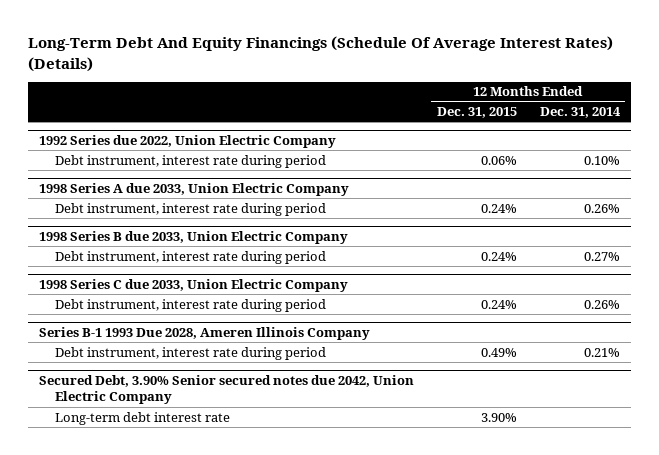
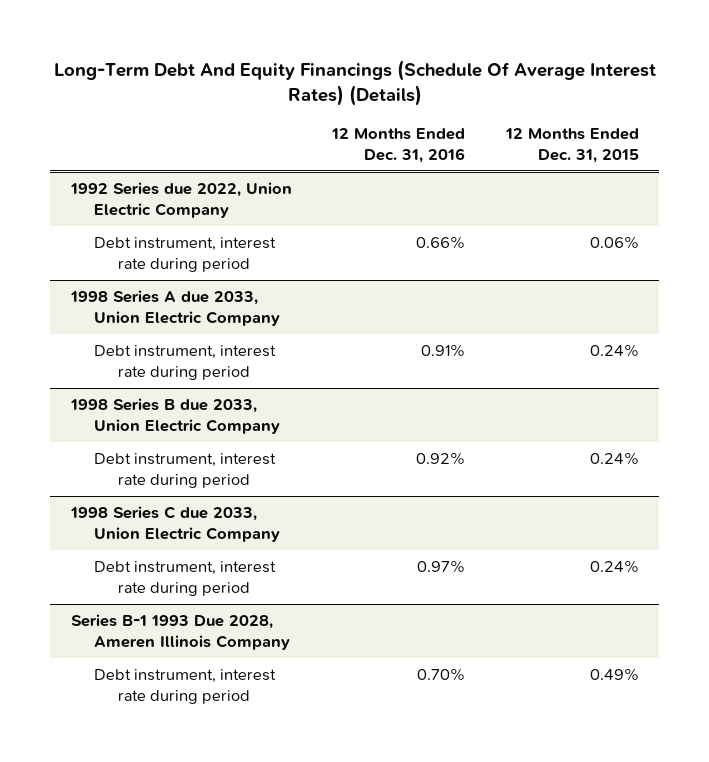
- | 12 Months Ended Dec. 31, 2015 | 12 Months Ended Dec. 31, 2014
+ | 12 Months Ended Dec. 31, 2016 | 12 Months Ended Dec. 31, 2015
- Secured Debt, 3.90% Senior secured notes due 2042, Union Electric Company
- Long-term debt interest rate | 3.90% |

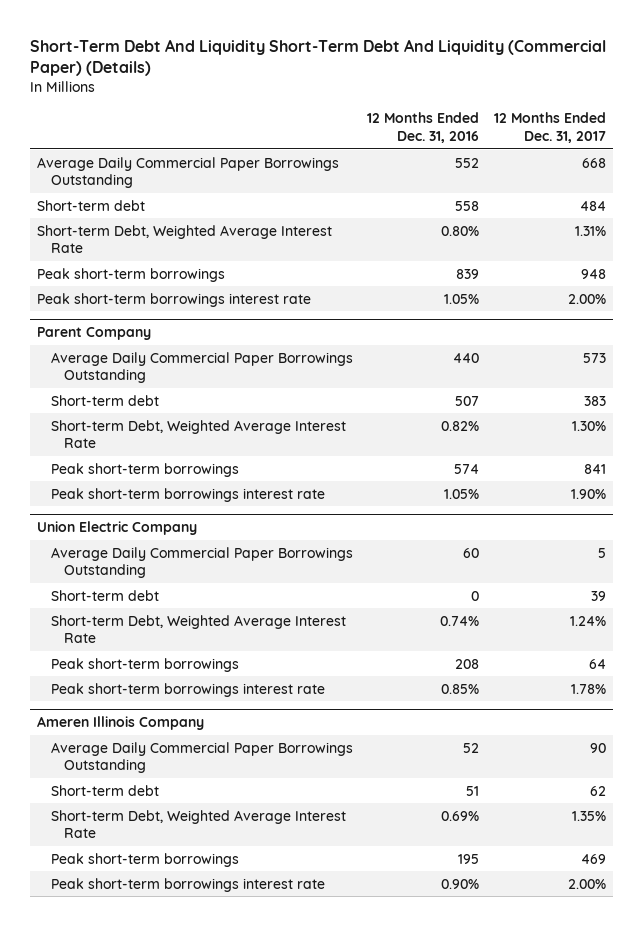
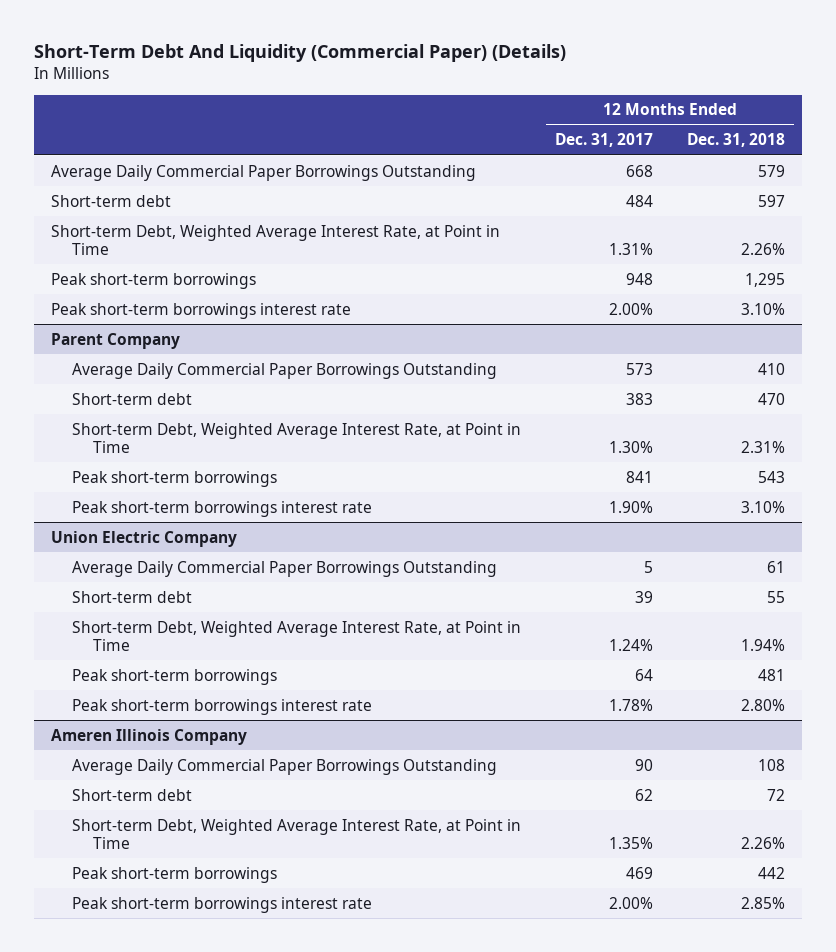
- Short-Term Debt And Liquidity Short-Term Debt And Liquidity (Commercial Paper) (Details)
+ Short-Term Debt And Liquidity (Commercial Paper) (Details)
- | 12 Months Ended Dec. 31, 2016 | 12 Months Ended Dec. 31, 2017
+ | 12 Months Ended Dec. 31, 2017 | 12 Months Ended Dec. 31, 2018
- Short-term Debt, Weighted Average Interest Rate | 0.80% | 1.31%
+ Short-term Debt, Weighted Average Interest Rate, at Point in Time | 1.31% | 2.26%
@ Parent Company
- Short-term Debt, Weighted Average Interest Rate | 0.82% | 1.30%
+ Short-term Debt, Weighted Average Interest Rate, at Point in Time | 1.30% | 2.31%
@ Union Electric Company
- Short-term Debt, Weighted Average Interest Rate | 0.74% | 1.24%
+ Short-term Debt, Weighted Average Interest Rate, at Point in Time | 1.24% | 1.94%
@ Ameren Illinois Company
- Short-term Debt, Weighted Average Interest Rate | 0.69% | 1.35%
+ Short-term Debt, Weighted Average Interest Rate, at Point in Time | 1.35% | 2.26%

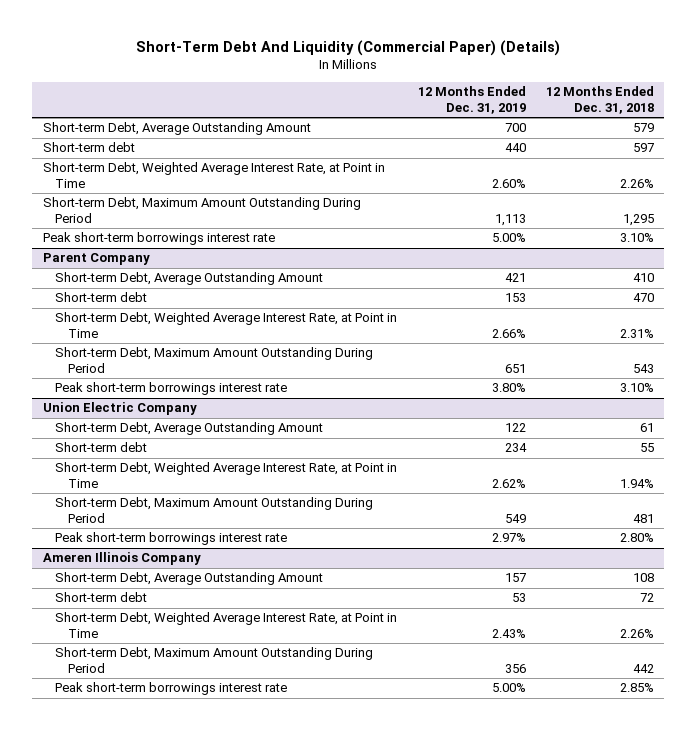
- | 12 Months Ended Dec. 31, 2017 | 12 Months Ended Dec. 31, 2018
+ | 12 Months Ended Dec. 31, 2019 | 12 Months Ended Dec. 31, 2018
- Average Daily Commercial Paper Borrowings Outstanding | 668 | 579
+ Short-term Debt, Average Outstanding Amount | 700 | 579
- Peak short-term borrowings | 948 | 1,295
+ Short-term Debt, Maximum Amount Outstanding During Period | 1,113 | 1,295
@ Parent Company
- Average Daily Commercial Paper Borrowings Outstanding | 573 | 410
+ Short-term Debt, Average Outstanding Amount | 421 | 410
- Peak short-term borrowings | 841 | 543
+ Short-term Debt, Maximum Amount Outstanding During Period | 651 | 543
@ Union Electric Company
- Average Daily Commercial Paper Borrowings Outstanding | 5 | 61
+ Short-term Debt, Average Outstanding Amount | 122 | 61
- Peak short-term borrowings | 64 | 481
+ Short-term Debt, Maximum Amount Outstanding During Period | 549 | 481
@ Ameren Illinois Company
- Average Daily Commercial Paper Borrowings Outstanding | 90 | 108
+ Short-term Debt, Average Outstanding Amount | 157 | 108
- Peak short-term borrowings | 469 | 442
+ Short-term Debt, Maximum Amount Outstanding During Period | 356 | 442

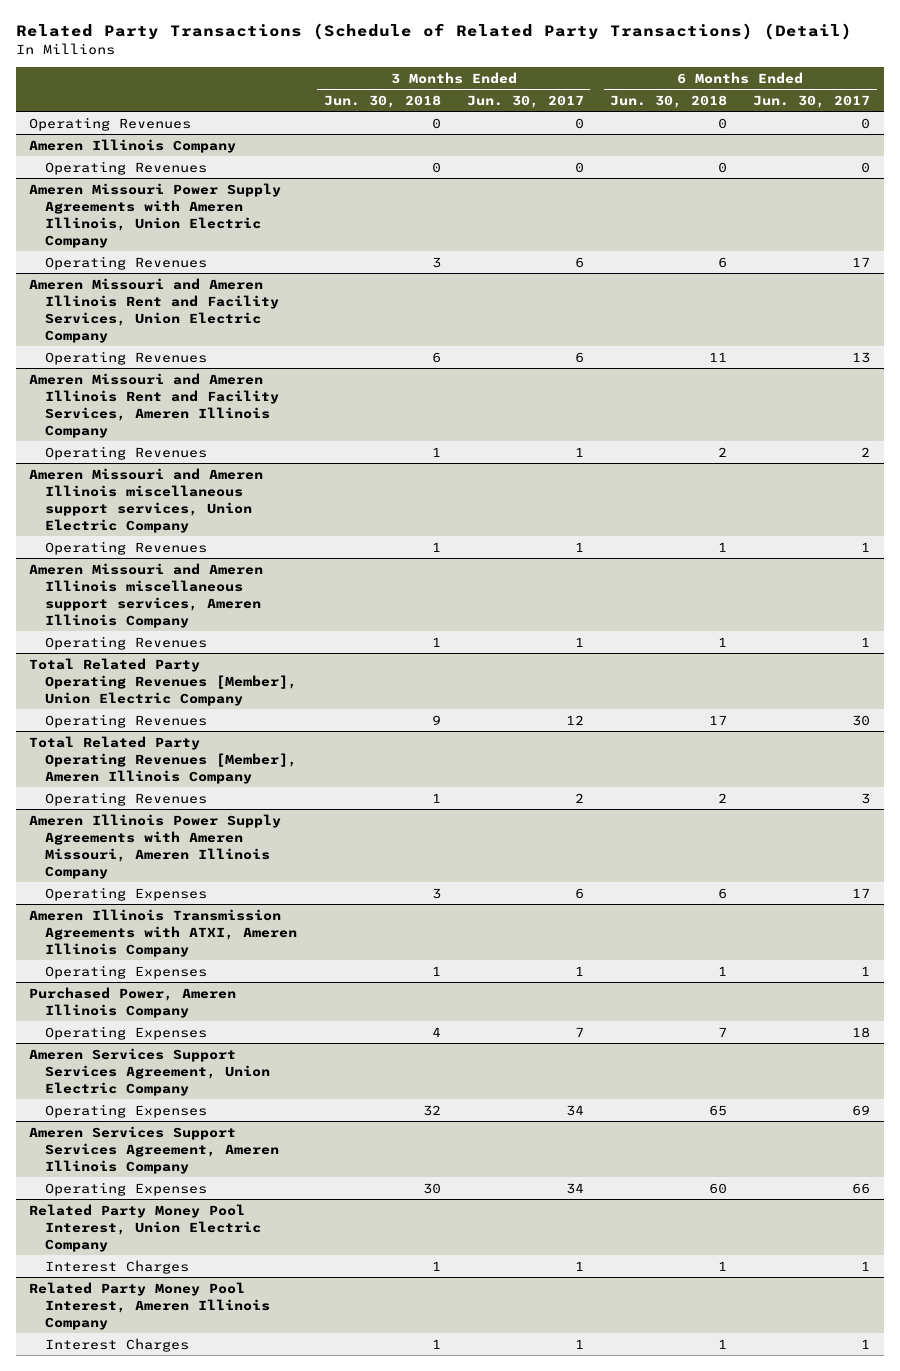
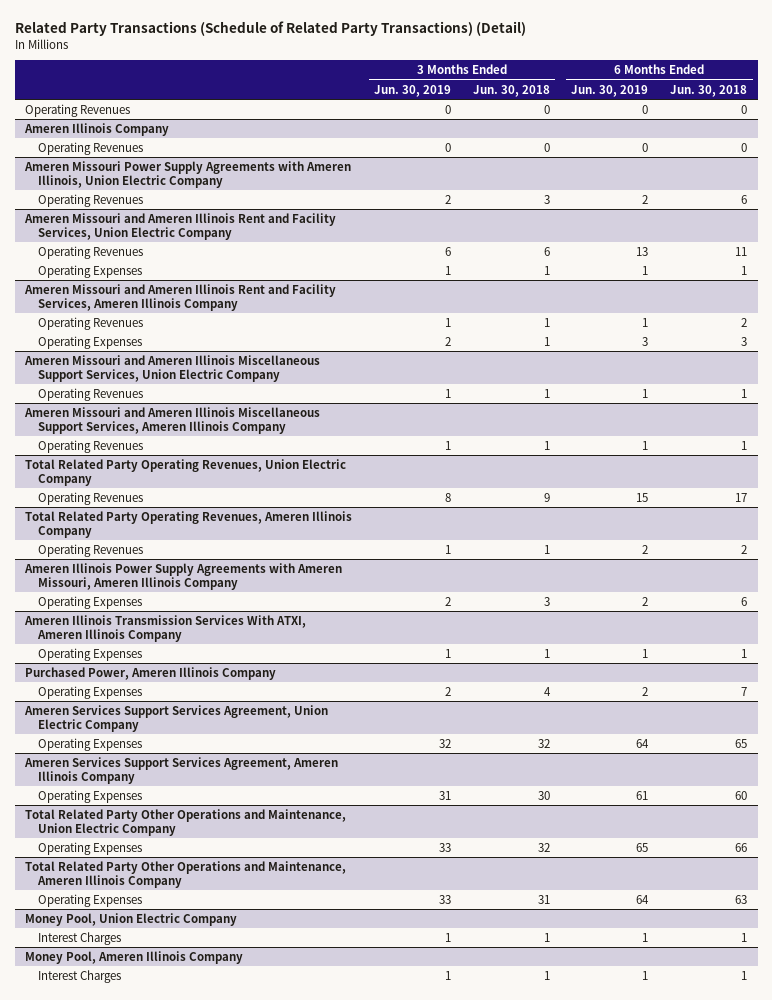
- | 3 Months Ended Jun. 30, 2018 | 3 Months Ended Jun. 30, 2017 | 6 Months Ended Jun. 30, 2018 | 6 Months Ended Jun. 30, 2017
+ | 3 Months Ended Jun. 30, 2019 | 3 Months Ended Jun. 30, 2018 | 6 Months Ended Jun. 30, 2019 | 6 Months Ended Jun. 30, 2018
@ Ameren Missouri and Ameren Illinois Rent and Facility Services, Union Electric Company
+ Operating Expenses | 1 | 1 | 1 | 1
- Ameren Missouri and Ameren Illinois miscellaneous support services, Union Electric Company
@ Ameren Missouri and Ameren Illinois Rent and Facility Services, Ameren Illinois Company
+ Operating Expenses | 2 | 1 | 3 | 3
+ Ameren Missouri and Ameren Illinois Miscellaneous Support Services, Union Electric Company
- Ameren Missouri and Ameren Illinois miscellaneous support services, Ameren Illinois Company
+ Ameren Missouri and Ameren Illinois Miscellaneous Support Services, Ameren Illinois Company
- Total Related Party Operating Revenues [Member], Union Electric Company
+ Total Related Party Operating Revenues, Union Electric Company
- Total Related Party Operating Revenues [Member], Ameren Illinois Company
+ Total Related Party Operating Revenues, Ameren Illinois Company
- Ameren Illinois Transmission Agreements with ATXI, Ameren Illinois Company
+ Ameren Illinois Transmission Services With ATXI, Ameren Illinois Company
- Related Party Money Pool Interest, Union Electric Company
+ Total Related Party Other Operations and Maintenance, Union Electric Company
+ Operating Expenses | 33 | 32 | 65 | 66
+ Total Related Party Other Operations and Maintenance, Ameren Illinois Company
+ Operating Expenses | 33 | 31 | 64 | 63
+ Money Pool, Union Electric Company
- Related Party Money Pool Interest, Ameren Illinois Company
+ Money Pool, Ameren Illinois Company

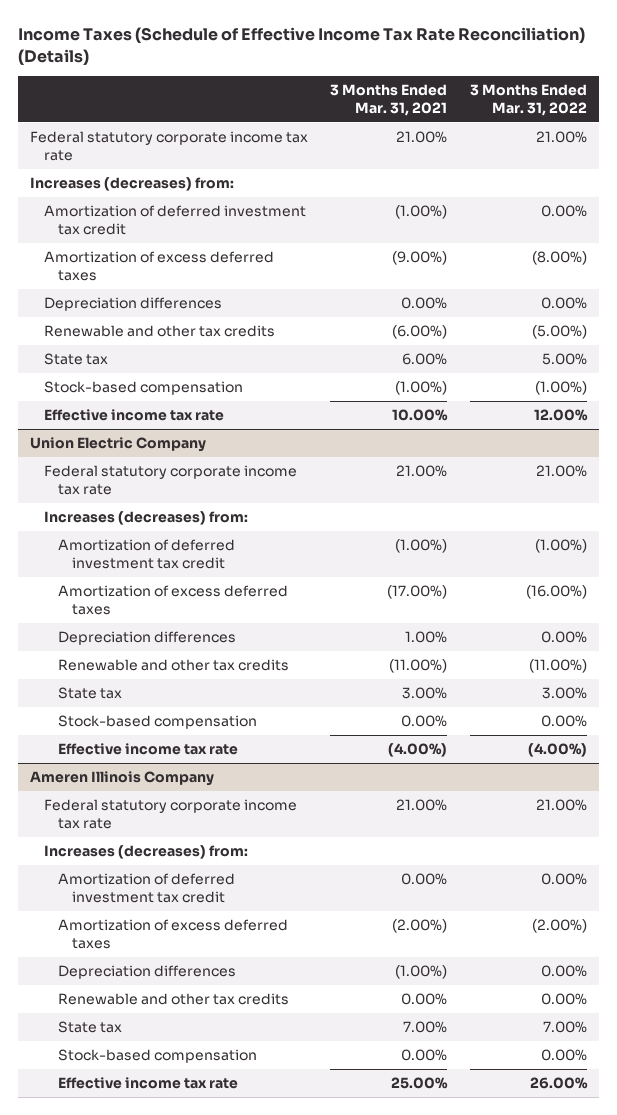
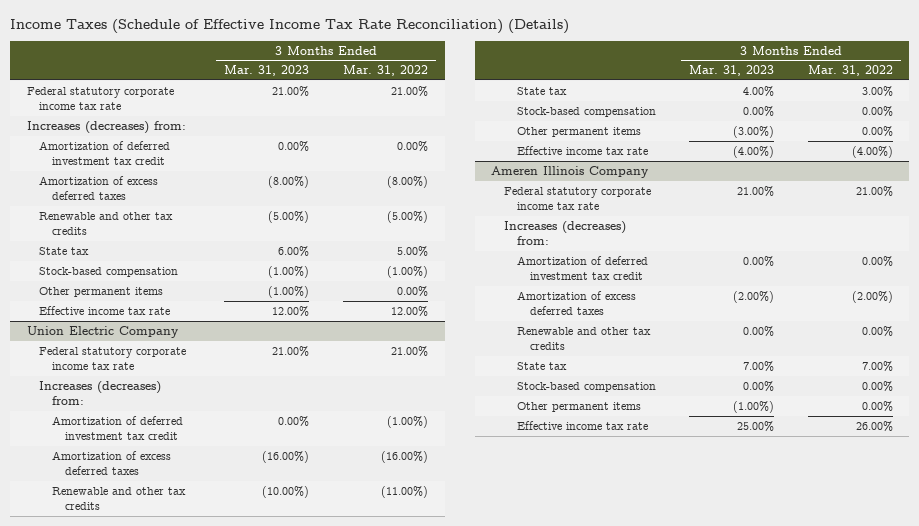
- | 3 Months Ended Mar. 31, 2021 | 3 Months Ended Mar. 31, 2022
+ | 3 Months Ended Mar. 31, 2023 | 3 Months Ended Mar. 31, 2022
- Depreciation differences | 0.00% | 0.00%
+ Other permanent items | (1.00%) | 0.00%
@ Union Electric Company
- Depreciation differences | 1.00% | 0.00%
+ Other permanent items | (3.00%) | 0.00%
@ Ameren Illinois Company
- Depreciation differences | (1.00%) | 0.00%
+ Other permanent items | (1.00%) | 0.00%

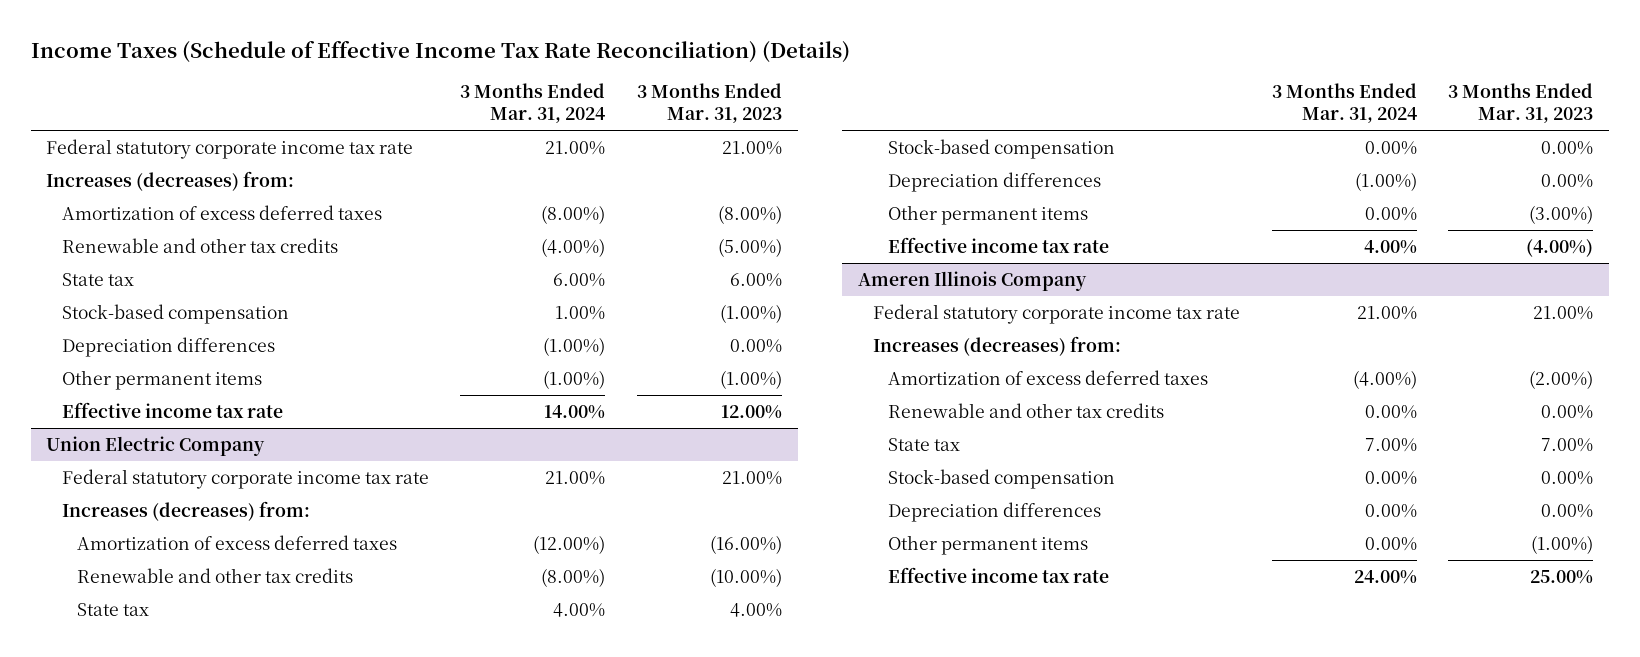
- | 3 Months Ended Mar. 31, 2023 | 3 Months Ended Mar. 31, 2022
+ | 3 Months Ended Mar. 31, 2024 | 3 Months Ended Mar. 31, 2023
- Amortization of deferred investment tax credit | 0.00% | 0.00%
+ Depreciation differences | (1.00%) | 0.00%
@ Union Electric Company
- Amortization of deferred investment tax credit | 0.00% | (1.00%)
+ Depreciation differences | (1.00%) | 0.00%
@ Ameren Illinois Company
- Amortization of deferred investment tax credit | 0.00% | 0.00%
+ Depreciation differences | 0.00% | 0.00%

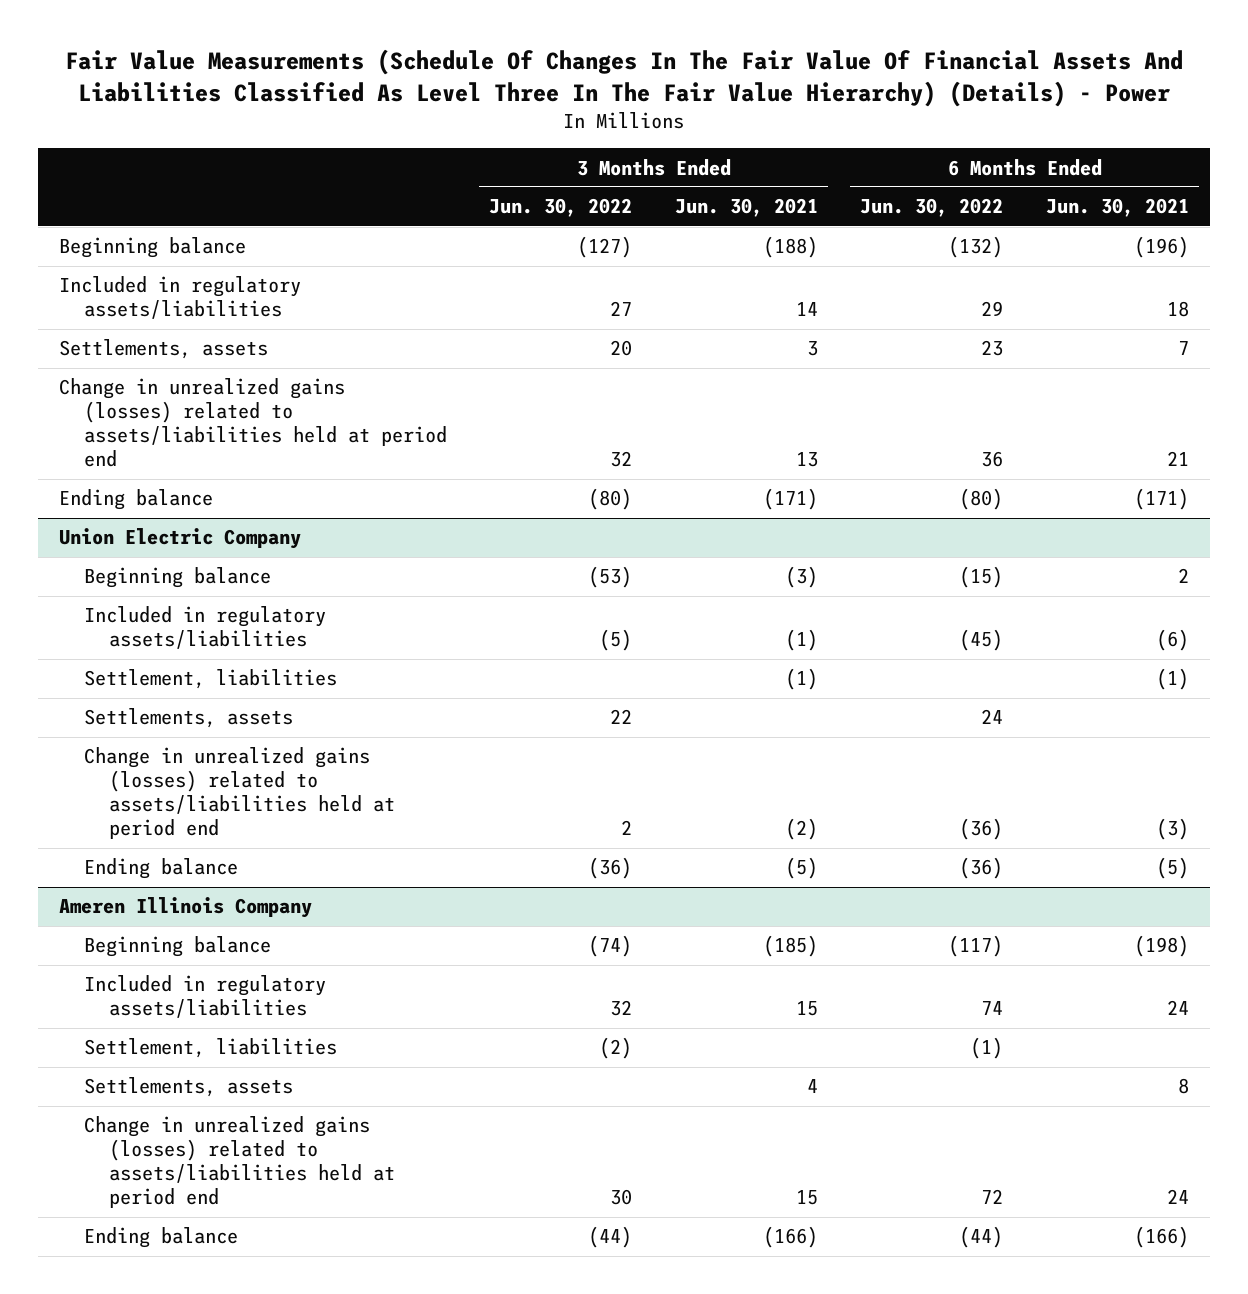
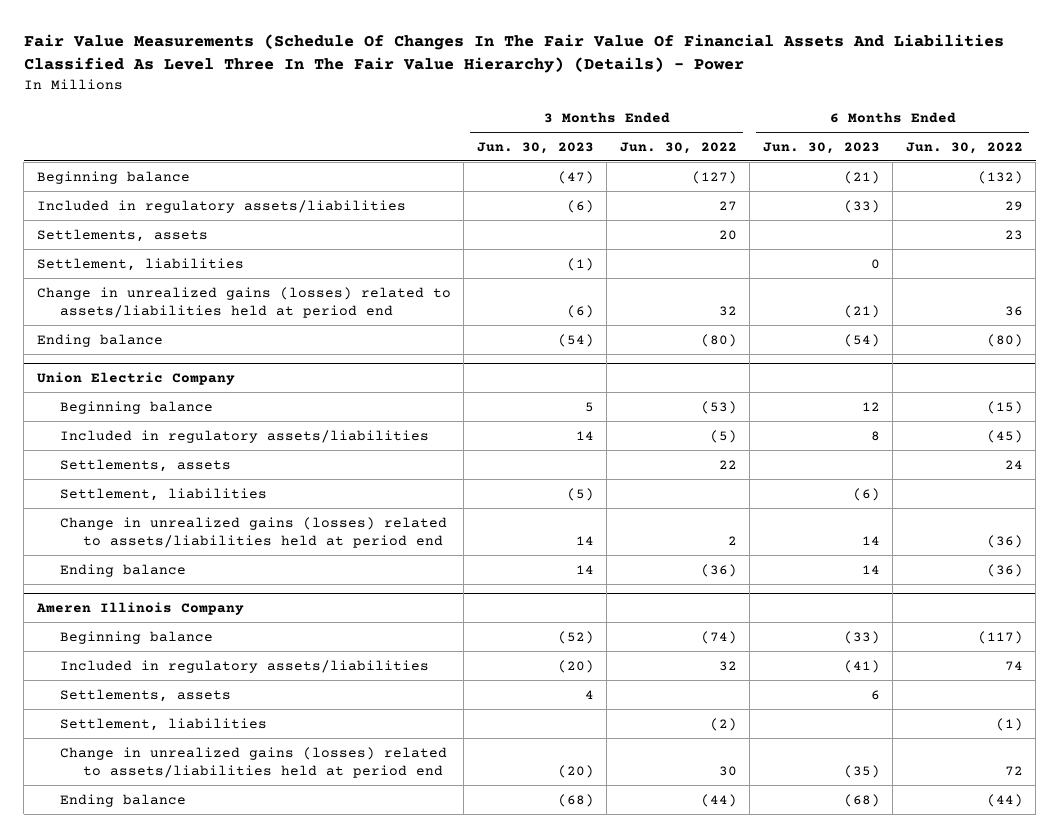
- | 3 Months Ended Jun. 30, 2022 | 3 Months Ended Jun. 30, 2021 | 6 Months Ended Jun. 30, 2022 | 6 Months Ended Jun. 30, 2021
+ | 3 Months Ended Jun. 30, 2023 | 3 Months Ended Jun. 30, 2022 | 6 Months Ended Jun. 30, 2023 | 6 Months Ended Jun. 30, 2022
+ Settlement, liabilities | (1) | | 0 |
@ Union Electric Company
moved down: Settlement, liabilities | (5) | | (6) |
@ Ameren Illinois Company
moved down: Settlement, liabilities | | (2) | | (1)

